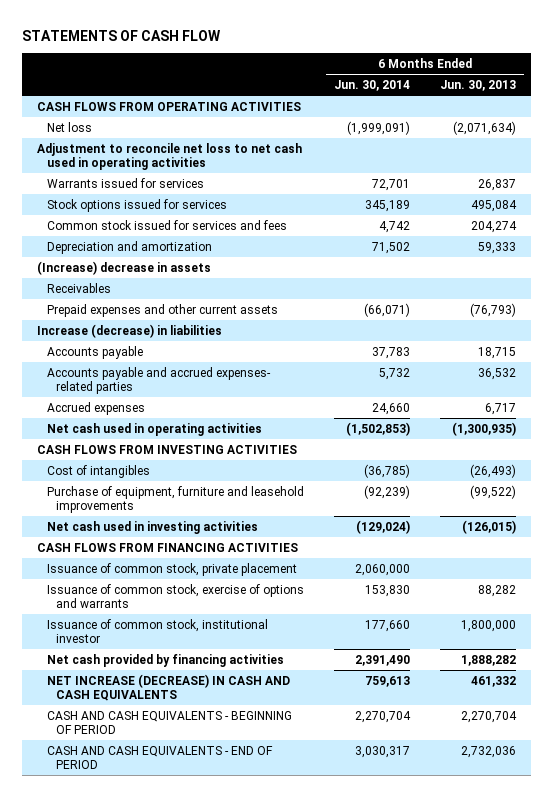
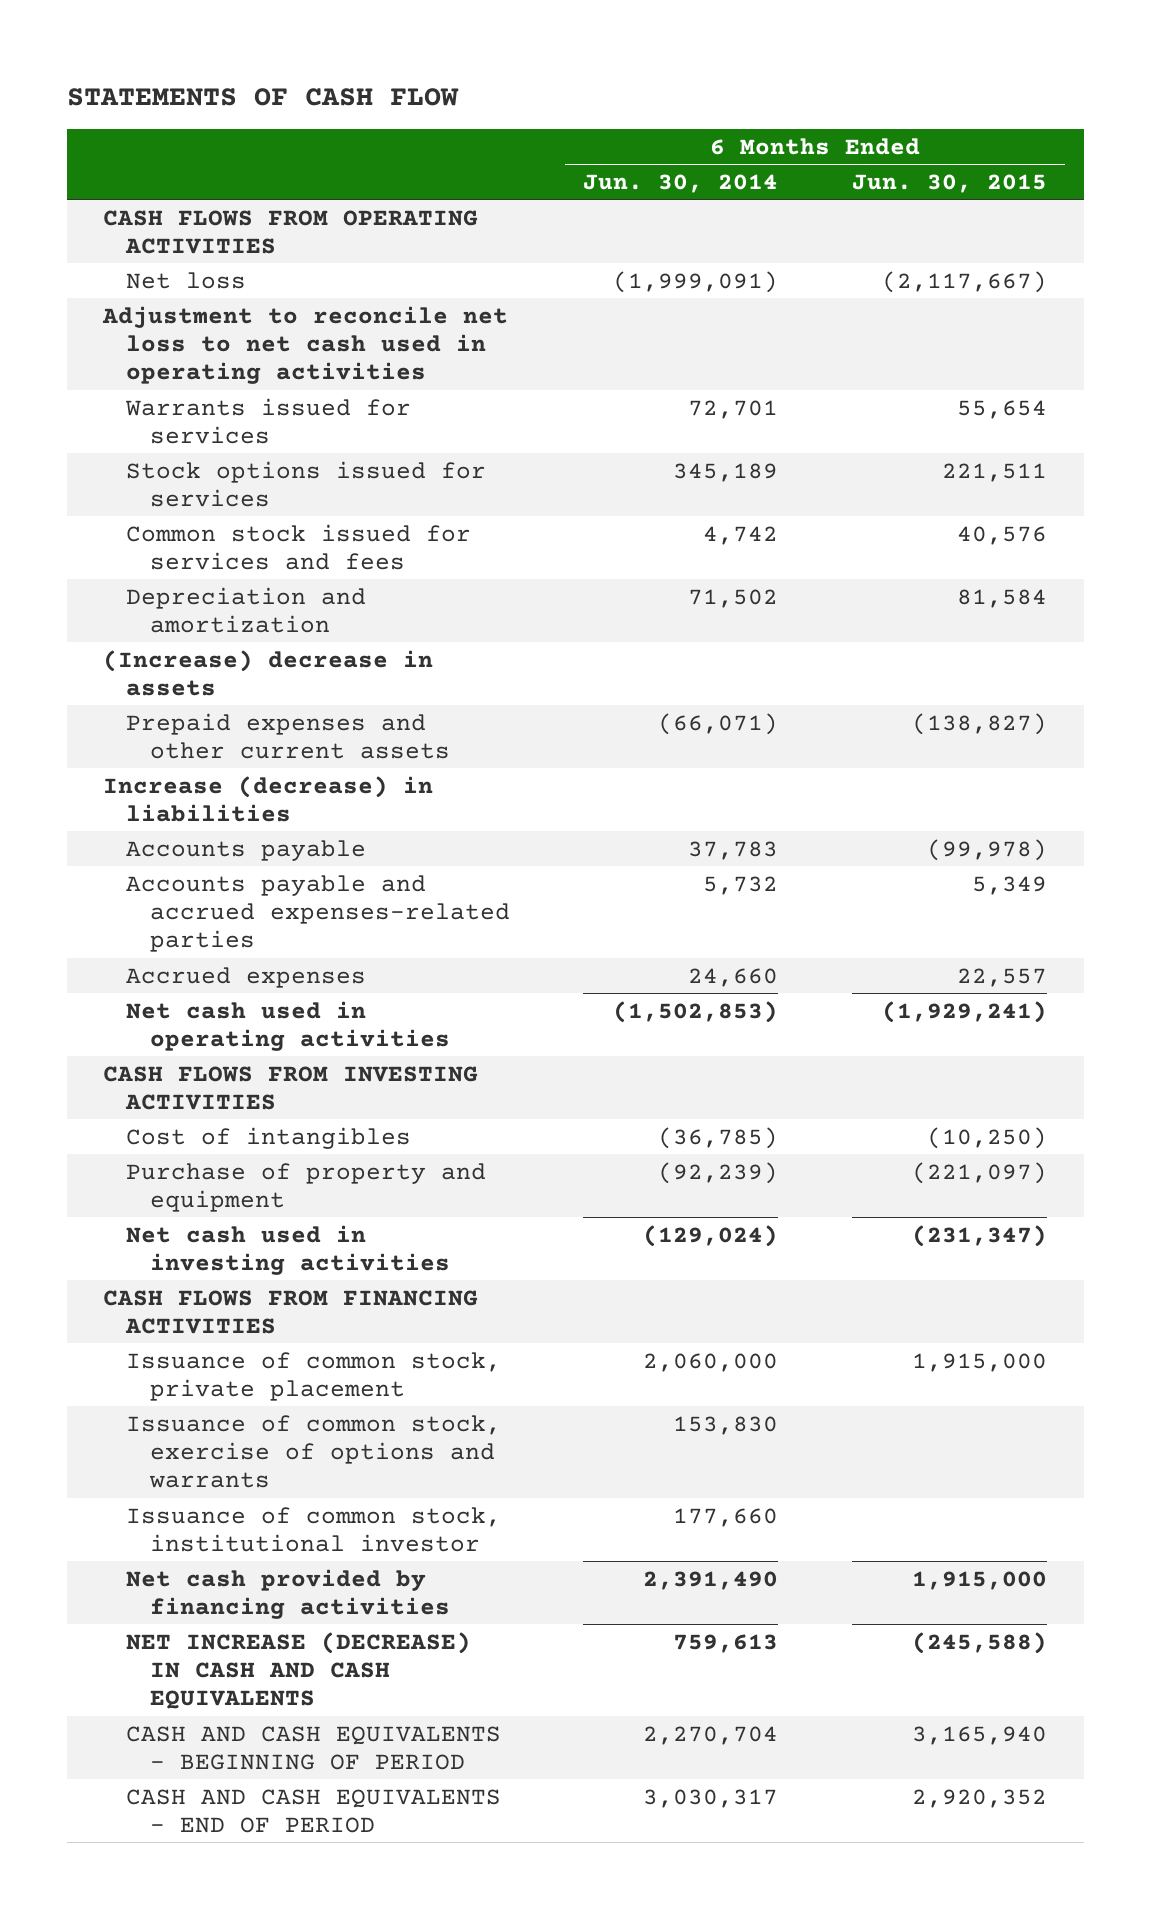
- | 6 Months Ended Jun. 30, 2014 | 6 Months Ended Jun. 30, 2013
+ | 6 Months Ended Jun. 30, 2014 | 6 Months Ended Jun. 30, 2015
- Receivables
- Accounts payable and accrued expenses- related parties | 5,732 | 36,532
+ Accounts payable and accrued expenses-related parties | 5,732 | 5,349
- Purchase of equipment, furniture and leasehold improvements | (92,239) | (99,522)
+ Purchase of property and equipment | (92,239) | (221,097)

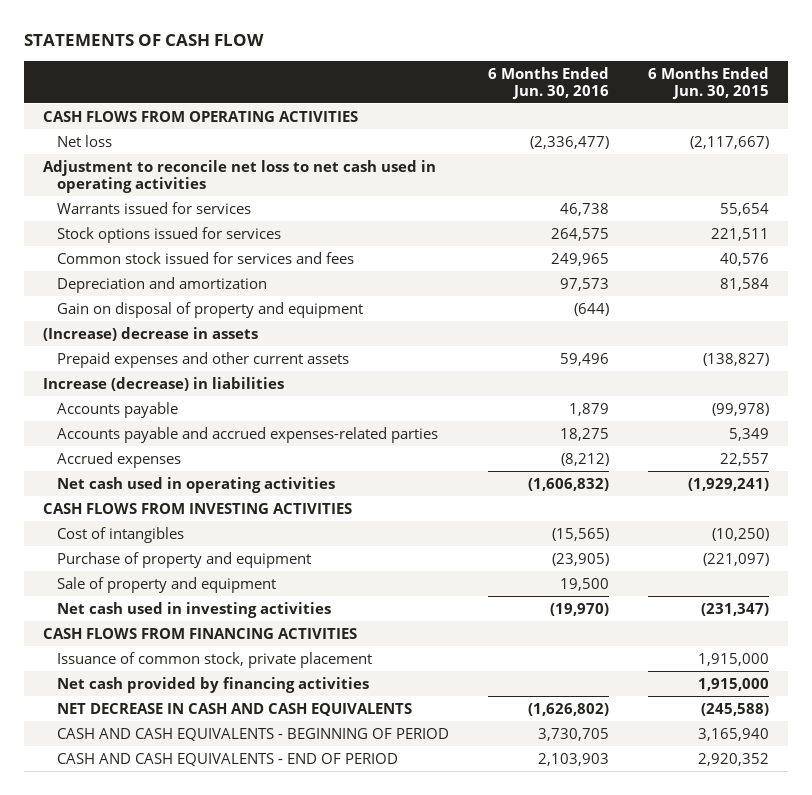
- | 6 Months Ended Jun. 30, 2014 | 6 Months Ended Jun. 30, 2015
+ | 6 Months Ended Jun. 30, 2016 | 6 Months Ended Jun. 30, 2015
+ Gain on disposal of property and equipment | (644) |
+ Sale of property and equipment | 19,500 |
- Issuance of common stock, exercise of options and warrants | 153,830 |
- Issuance of common stock, institutional investor | 177,660 |
- NET INCREASE (DECREASE) IN CASH AND CASH EQUIVALENTS | 759,613 | (245,588)
+ NET DECREASE IN CASH AND CASH EQUIVALENTS | (1,626,802) | (245,588)

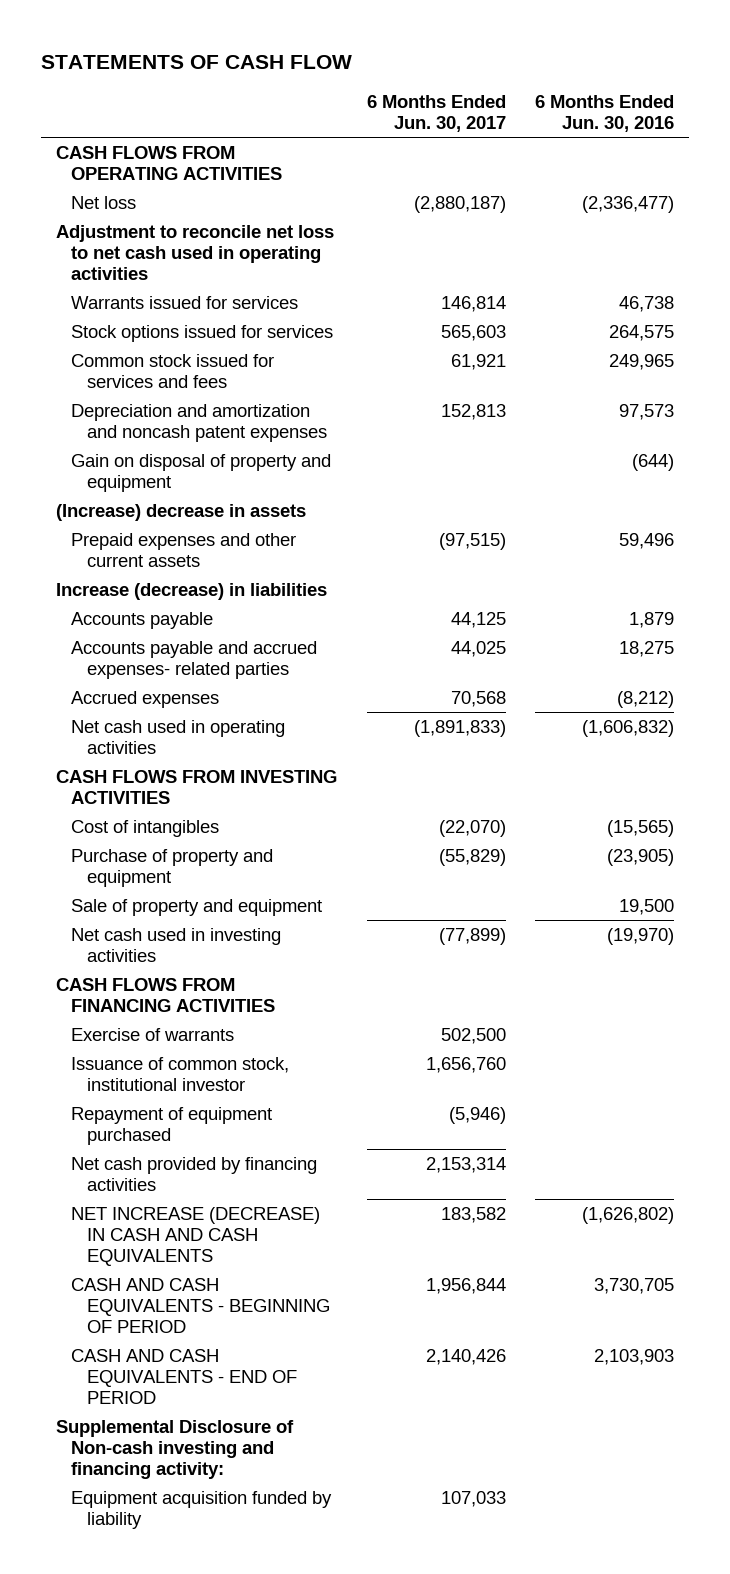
- | 6 Months Ended Jun. 30, 2016 | 6 Months Ended Jun. 30, 2015
+ | 6 Months Ended Jun. 30, 2017 | 6 Months Ended Jun. 30, 2016
- Depreciation and amortization | 97,573 | 81,584
+ Depreciation and amortization and noncash patent expenses | 152,813 | 97,573
- Accounts payable and accrued expenses-related parties | 18,275 | 5,349
+ Accounts payable and accrued expenses- related parties | 44,025 | 18,275
- Issuance of common stock, private placement | | 1,915,000
+ Exercise of warrants | 502,500 |
+ Issuance of common stock, institutional investor | 1,656,760 |
+ Repayment of equipment purchased | (5,946) |
- NET DECREASE IN CASH AND CASH EQUIVALENTS | (1,626,802) | (245,588)
+ NET INCREASE (DECREASE) IN CASH AND CASH EQUIVALENTS | 183,582 | (1,626,802)
+ Supplemental Disclosure of Non-cash investing and financing activity:
+ Equipment acquisition funded by liability | 107,033 |

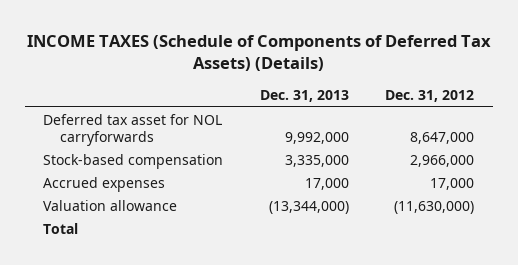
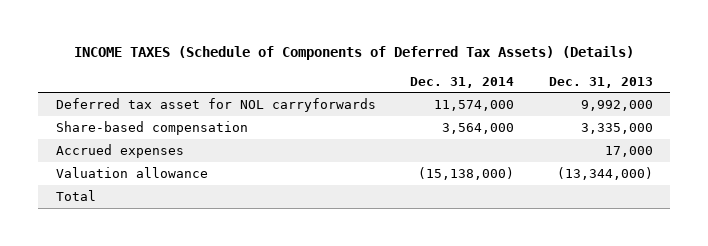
- | Dec. 31, 2013 | Dec. 31, 2012
+ | Dec. 31, 2014 | Dec. 31, 2013
- Stock-based compensation | 3,335,000 | 2,966,000
+ Share-based compensation | 3,564,000 | 3,335,000

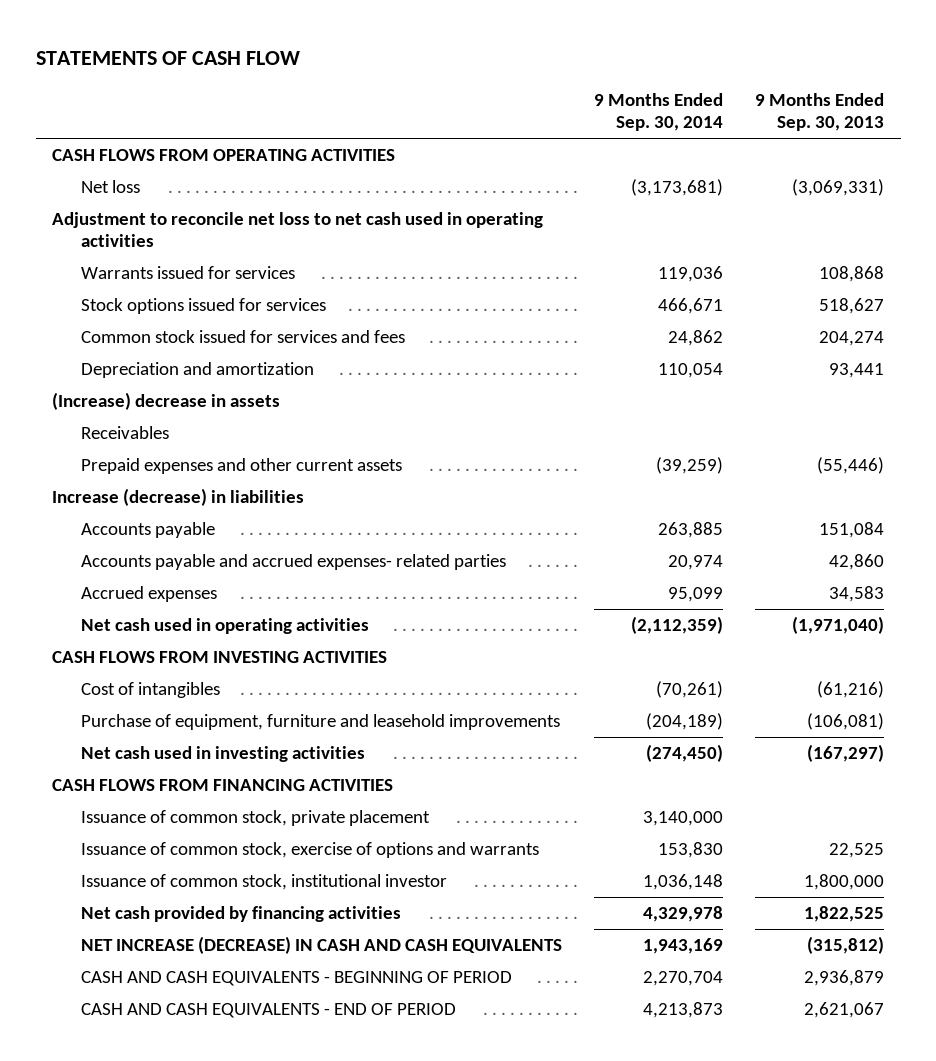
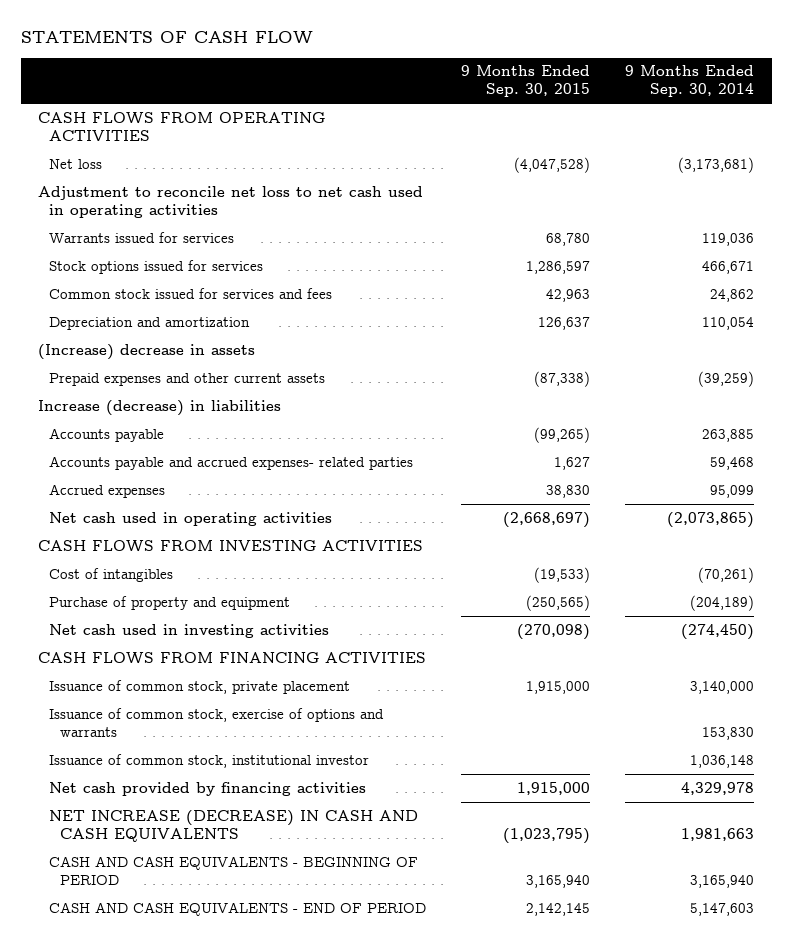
- | 9 Months Ended Sep. 30, 2014 | 9 Months Ended Sep. 30, 2013
+ | 9 Months Ended Sep. 30, 2015 | 9 Months Ended Sep. 30, 2014
- Receivables
- Accounts payable and accrued expenses- related parties | 20,974 | 42,860
+ Accounts payable and accrued expenses- related parties | 1,627 | 59,468
- Net cash used in operating activities | (2,112,359) | (1,971,040)
+ Net cash used in operating activities | (2,668,697) | (2,073,865)
- Purchase of equipment, furniture and leasehold improvements | (204,189) | (106,081)
+ Purchase of property and equipment | (250,565) | (204,189)
- NET INCREASE (DECREASE) IN CASH AND CASH EQUIVALENTS | 1,943,169 | (315,812)
- CASH AND CASH EQUIVALENTS - BEGINNING OF PERIOD | 2,270,704 | 2,936,879
- CASH AND CASH EQUIVALENTS - END OF PERIOD | 4,213,873 | 2,621,067
+ NET INCREASE (DECREASE) IN CASH AND CASH EQUIVALENTS | (1,023,795) | 1,981,663
+ CASH AND CASH EQUIVALENTS - BEGINNING OF PERIOD | 3,165,940 | 3,165,940
+ CASH AND CASH EQUIVALENTS - END OF PERIOD | 2,142,145 | 5,147,603

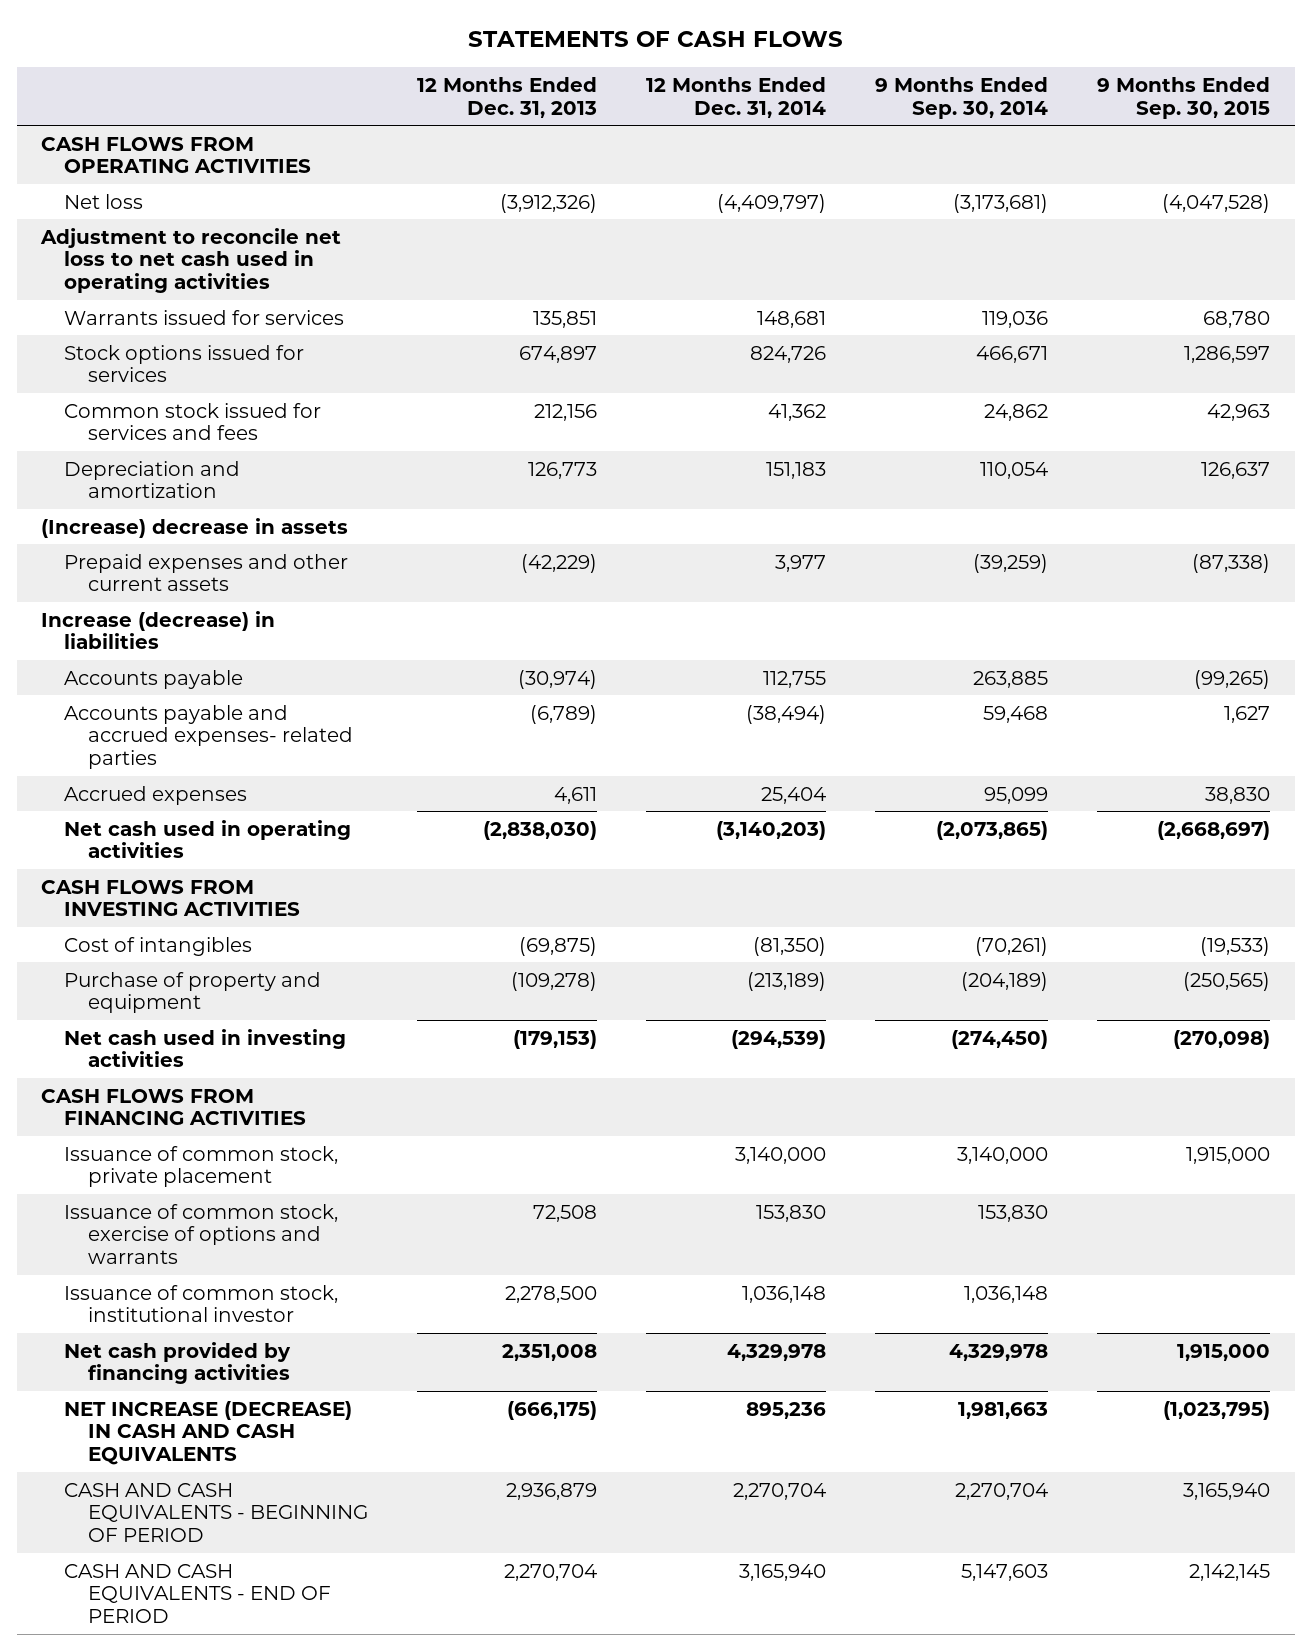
- STATEMENTS OF CASH FLOW
+ STATEMENTS OF CASH FLOWS
- | 9 Months Ended Sep. 30, 2015 | 9 Months Ended Sep. 30, 2014
+ | 12 Months Ended Dec. 31, 2013 | 12 Months Ended Dec. 31, 2014 | 9 Months Ended Sep. 30, 2014 | 9 Months Ended Sep. 30, 2015
- CASH AND CASH EQUIVALENTS - BEGINNING OF PERIOD | 3,165,940 | 3,165,940
+ CASH AND CASH EQUIVALENTS - BEGINNING OF PERIOD | 2,936,879 | 2,270,704 | 2,270,704 | 3,165,940

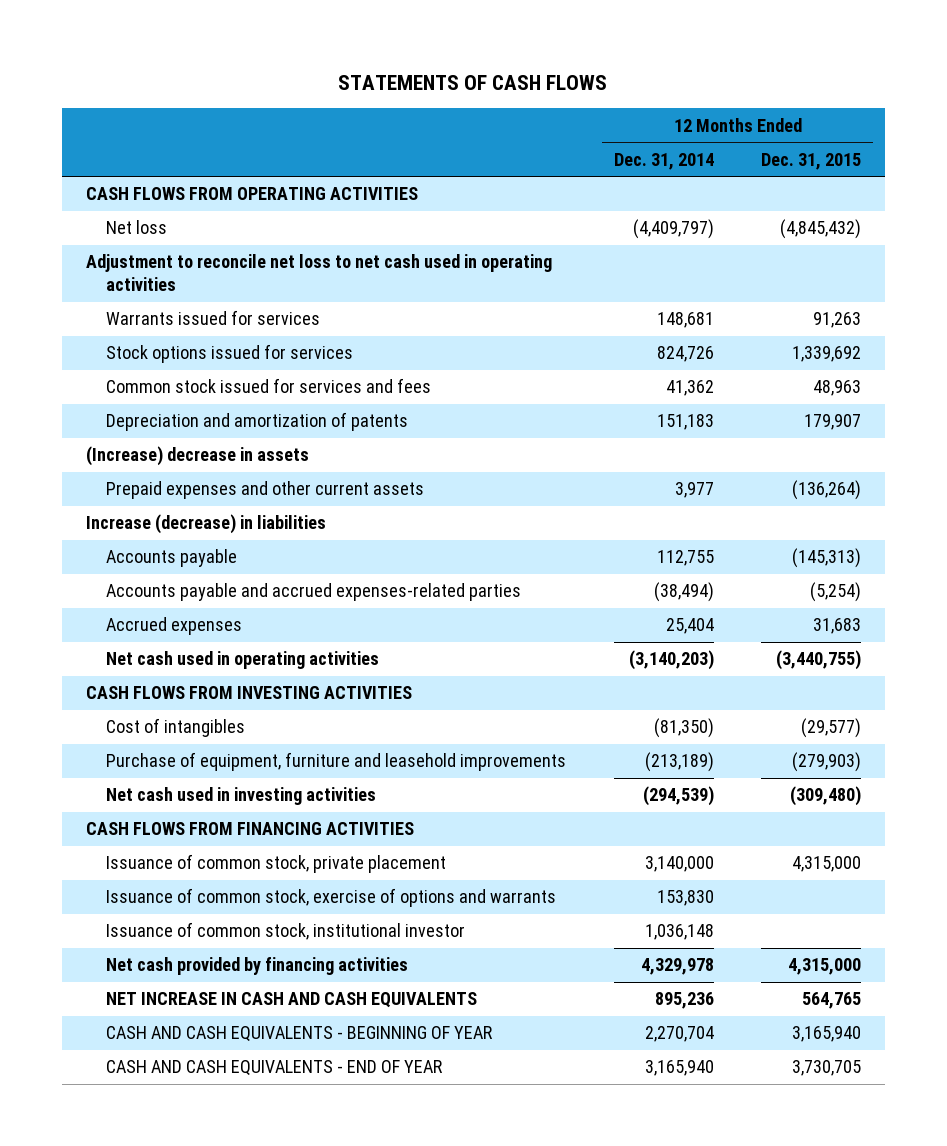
- | 12 Months Ended Dec. 31, 2013 | 12 Months Ended Dec. 31, 2014 | 9 Months Ended Sep. 30, 2014 | 9 Months Ended Sep. 30, 2015
+ | 12 Months Ended Dec. 31, 2014 | 12 Months Ended Dec. 31, 2015
- Depreciation and amortization | 126,773 | 151,183 | 110,054 | 126,637
+ Depreciation and amortization of patents | 151,183 | 179,907
- Accounts payable and accrued expenses- related parties | (6,789) | (38,494) | 59,468 | 1,627
+ Accounts payable and accrued expenses-related parties | (38,494) | (5,254)
- Purchase of property and equipment | (109,278) | (213,189) | (204,189) | (250,565)
+ Purchase of equipment, furniture and leasehold improvements | (213,189) | (279,903)
- NET INCREASE (DECREASE) IN CASH AND CASH EQUIVALENTS | (666,175) | 895,236 | 1,981,663 | (1,023,795)
- CASH AND CASH EQUIVALENTS - BEGINNING OF PERIOD | 2,936,879 | 2,270,704 | 2,270,704 | 3,165,940
- CASH AND CASH EQUIVALENTS - END OF PERIOD | 2,270,704 | 3,165,940 | 5,147,603 | 2,142,145
+ NET INCREASE IN CASH AND CASH EQUIVALENTS | 895,236 | 564,765
+ CASH AND CASH EQUIVALENTS - BEGINNING OF YEAR | 2,270,704 | 3,165,940
+ CASH AND CASH EQUIVALENTS - END OF YEAR | 3,165,940 | 3,730,705

